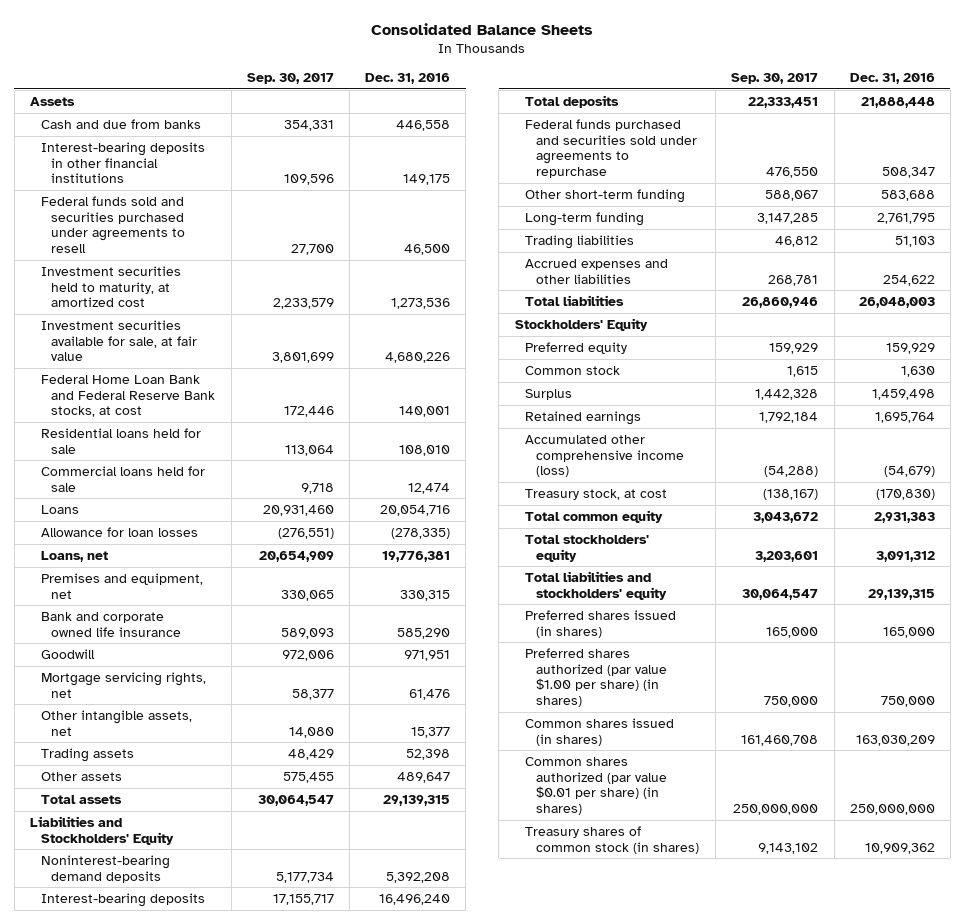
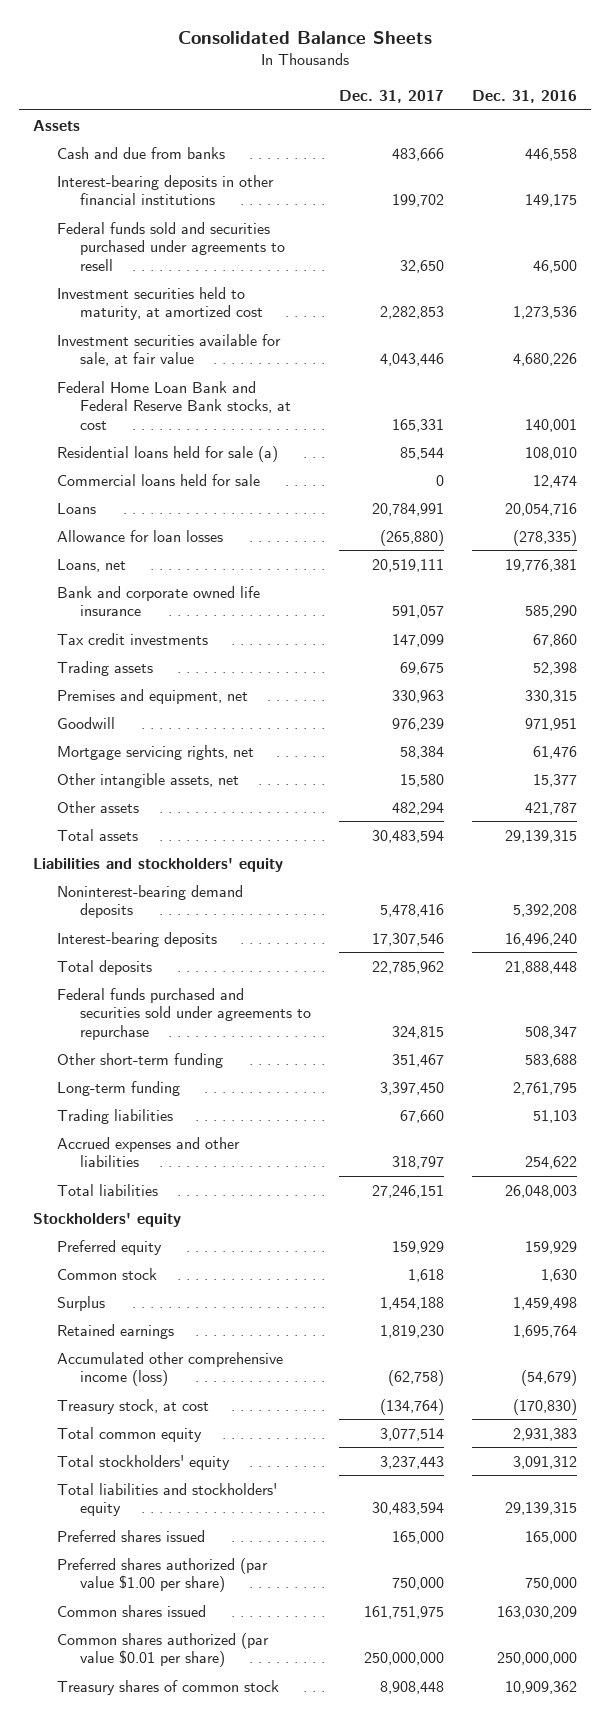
- | Sep. 30, 2017 | Dec. 31, 2016
+ | Dec. 31, 2017 | Dec. 31, 2016
- Residential loans held for sale | 113,064 | 108,010
+ Residential loans held for sale (a) | 85,544 | 108,010
+ Tax credit investments | 147,099 | 67,860
moved up: Trading assets | 69,675 | 52,398
moved down: Premises and equipment, net | 330,963 | 330,315
- Other assets | 575,455 | 489,647
+ Other assets | 482,294 | 421,787
- Liabilities and Stockholders' Equity
+ Liabilities and stockholders' equity
- Stockholders' Equity
+ Stockholders' equity
- Preferred shares issued (in shares) | 165,000 | 165,000
- Preferred shares authorized (par value $1.00 per share) (in shares) | 750,000 | 750,000
- Common shares issued (in shares) | 161,460,708 | 163,030,209
- Common shares authorized (par value $0.01 per share) (in shares) | 250,000,000 | 250,000,000
- Treasury shares of common stock (in shares) | 9,143,102 | 10,909,362
+ Preferred shares issued | 165,000 | 165,000
+ Preferred shares authorized (par value $1.00 per share) | 750,000 | 750,000
+ Common shares issued | 161,751,975 | 163,030,209
+ Common shares authorized (par value $0.01 per share) | 250,000,000 | 250,000,000
+ Treasury shares of common stock | 8,908,448 | 10,909,362

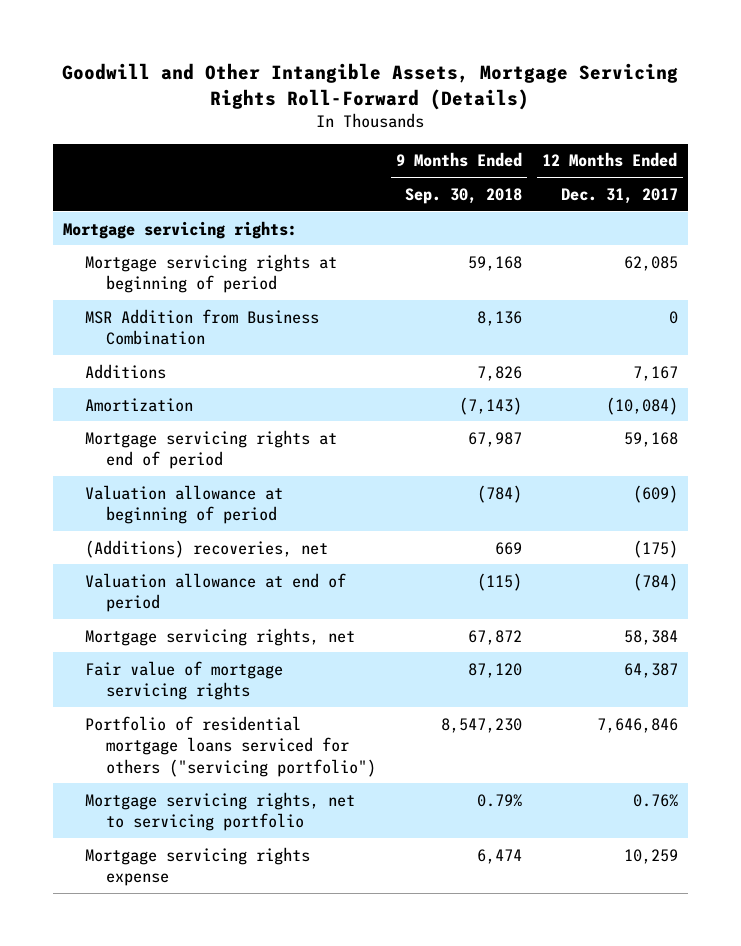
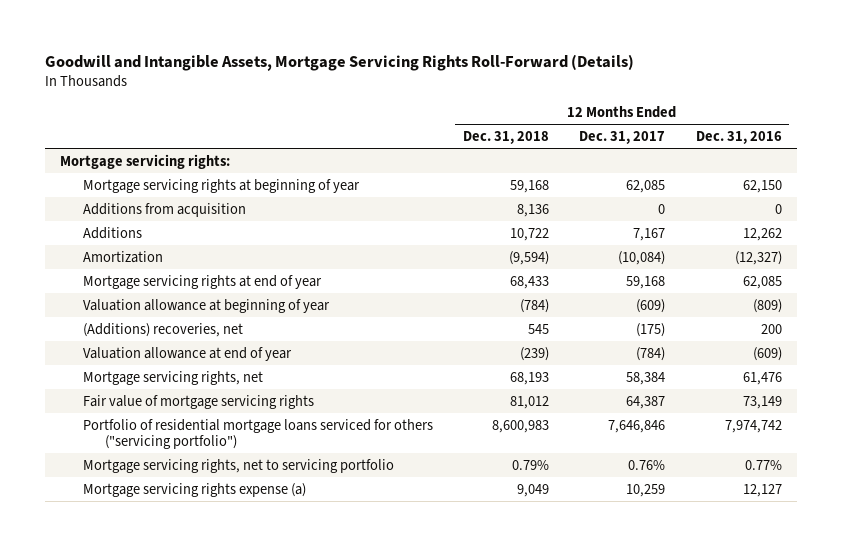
- Goodwill and Other Intangible Assets, Mortgage Servicing Rights Roll-Forward (Details)
+ Goodwill and Intangible Assets, Mortgage Servicing Rights Roll-Forward (Details)
- | 9 Months Ended Sep. 30, 2018 | 12 Months Ended Dec. 31, 2017
+ | 12 Months Ended Dec. 31, 2018 | 12 Months Ended Dec. 31, 2017 | 12 Months Ended Dec. 31, 2016
- Mortgage servicing rights at beginning of period | 59,168 | 62,085
- MSR Addition from Business Combination | 8,136 | 0
+ Mortgage servicing rights at beginning of year | 59,168 | 62,085 | 62,150
+ Additions from acquisition | 8,136 | 0 | 0
- Mortgage servicing rights at end of period | 67,987 | 59,168
- Valuation allowance at beginning of period | (784) | (609)
+ Mortgage servicing rights at end of year | 68,433 | 59,168 | 62,085
+ Valuation allowance at beginning of year | (784) | (609) | (809)
- Valuation allowance at end of period | (115) | (784)
+ Valuation allowance at end of year | (239) | (784) | (609)
- Mortgage servicing rights expense | 6,474 | 10,259
+ Mortgage servicing rights expense (a) | 9,049 | 10,259 | 12,127

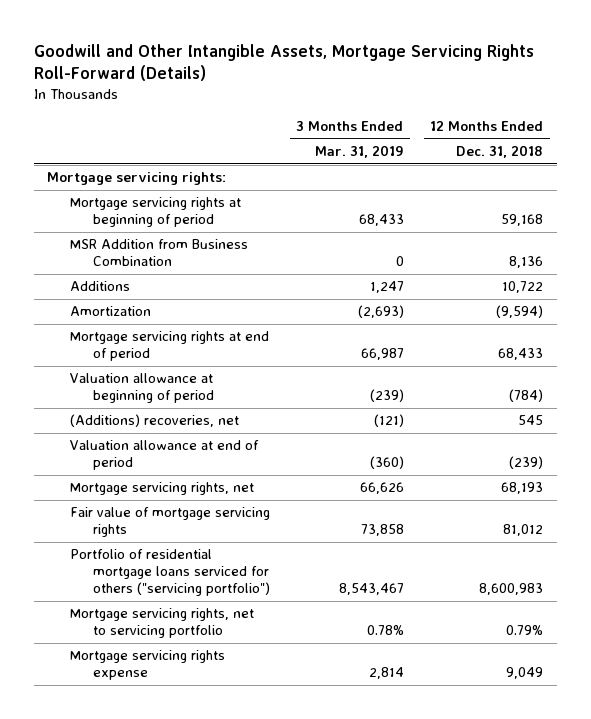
- Goodwill and Intangible Assets, Mortgage Servicing Rights Roll-Forward (Details)
+ Goodwill and Other Intangible Assets, Mortgage Servicing Rights Roll-Forward (Details)
- | 12 Months Ended Dec. 31, 2018 | 12 Months Ended Dec. 31, 2017 | 12 Months Ended Dec. 31, 2016
+ | 3 Months Ended Mar. 31, 2019 | 12 Months Ended Dec. 31, 2018
- Mortgage servicing rights at beginning of year | 59,168 | 62,085 | 62,150
- Additions from acquisition | 8,136 | 0 | 0
+ Mortgage servicing rights at beginning of period | 68,433 | 59,168
+ MSR Addition from Business Combination | 0 | 8,136
- Mortgage servicing rights at end of year | 68,433 | 59,168 | 62,085
- Valuation allowance at beginning of year | (784) | (609) | (809)
+ Mortgage servicing rights at end of period | 66,987 | 68,433
+ Valuation allowance at beginning of period | (239) | (784)
- Valuation allowance at end of year | (239) | (784) | (609)
+ Valuation allowance at end of period | (360) | (239)
- Mortgage servicing rights expense (a) | 9,049 | 10,259 | 12,127
+ Mortgage servicing rights expense | 2,814 | 9,049

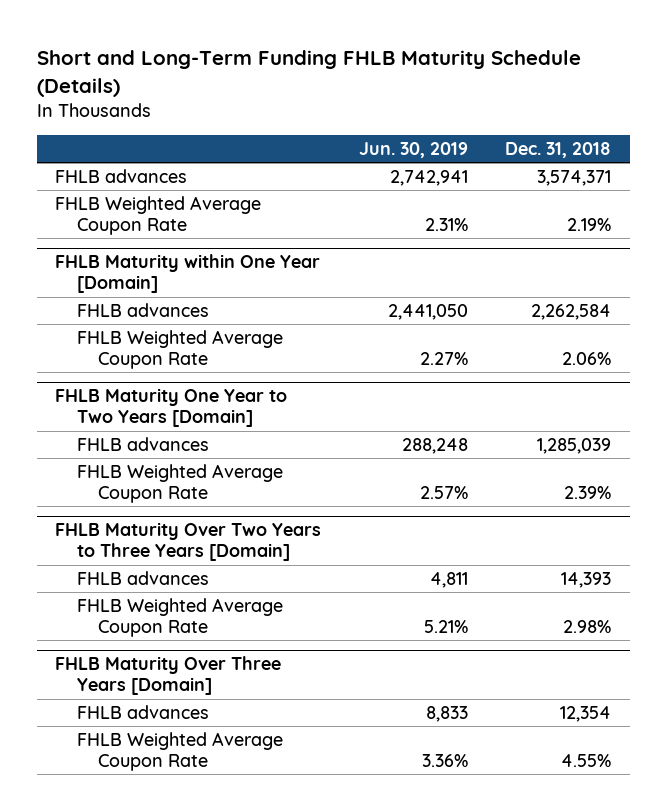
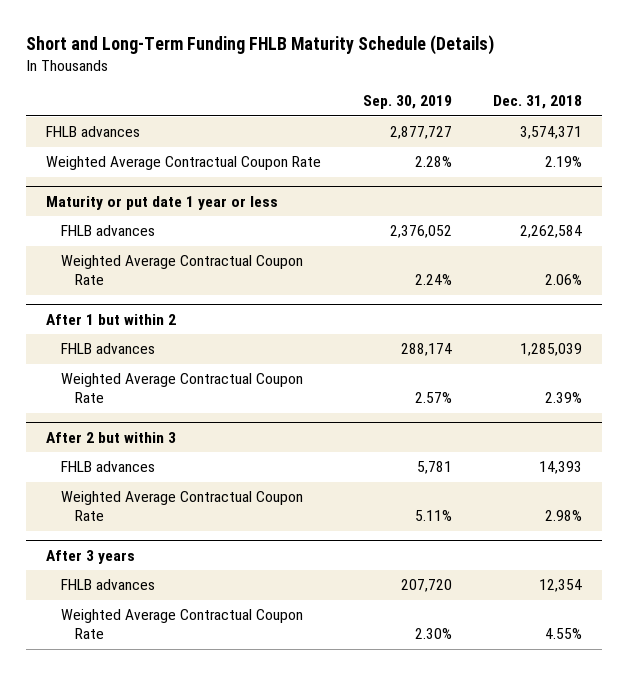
- | Jun. 30, 2019 | Dec. 31, 2018
+ | Sep. 30, 2019 | Dec. 31, 2018
- FHLB Weighted Average Coupon Rate | 2.31% | 2.19%
- FHLB Maturity within One Year [Domain]
+ Weighted Average Contractual Coupon Rate | 2.28% | 2.19%
+ Maturity or put date 1 year or less
- FHLB Weighted Average Coupon Rate | 2.27% | 2.06%
- FHLB Maturity One Year to Two Years [Domain]
+ Weighted Average Contractual Coupon Rate | 2.24% | 2.06%
+ After 1 but within 2
- FHLB Weighted Average Coupon Rate | 2.57% | 2.39%
- FHLB Maturity Over Two Years to Three Years [Domain]
+ Weighted Average Contractual Coupon Rate | 2.57% | 2.39%
+ After 2 but within 3
- FHLB Weighted Average Coupon Rate | 5.21% | 2.98%
- FHLB Maturity Over Three Years [Domain]
+ Weighted Average Contractual Coupon Rate | 5.11% | 2.98%
+ After 3 years
- FHLB Weighted Average Coupon Rate | 3.36% | 4.55%
+ Weighted Average Contractual Coupon Rate | 2.30% | 4.55%

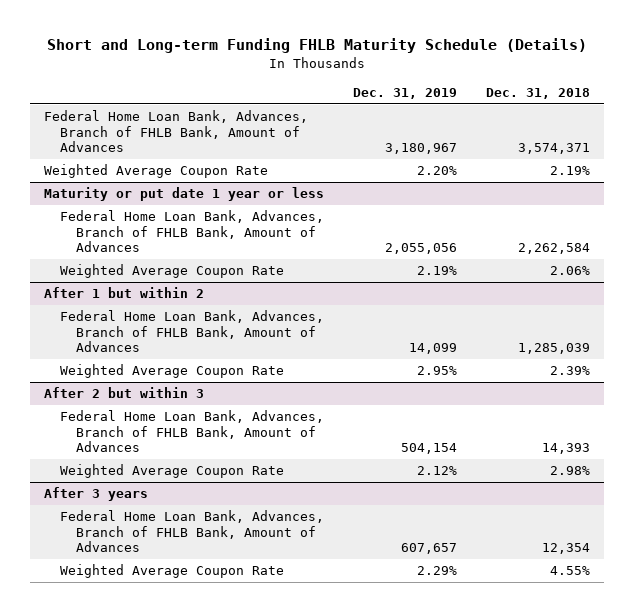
- Short and Long-Term Funding FHLB Maturity Schedule (Details)
+ Short and Long-term Funding FHLB Maturity Schedule (Details)
- | Sep. 30, 2019 | Dec. 31, 2018
+ | Dec. 31, 2019 | Dec. 31, 2018
- FHLB advances | 2,877,727 | 3,574,371
- Weighted Average Contractual Coupon Rate | 2.28% | 2.19%
+ Federal Home Loan Bank, Advances, Branch of FHLB Bank, Amount of Advances | 3,180,967 | 3,574,371
+ Weighted Average Coupon Rate | 2.20% | 2.19%
@ Maturity or put date 1 year or less
- FHLB advances | 2,376,052 | 2,262,584
- Weighted Average Contractual Coupon Rate | 2.24% | 2.06%
+ Federal Home Loan Bank, Advances, Branch of FHLB Bank, Amount of Advances | 2,055,056 | 2,262,584
+ Weighted Average Coupon Rate | 2.19% | 2.06%
@ After 1 but within 2
- FHLB advances | 288,174 | 1,285,039
- Weighted Average Contractual Coupon Rate | 2.57% | 2.39%
+ Federal Home Loan Bank, Advances, Branch of FHLB Bank, Amount of Advances | 14,099 | 1,285,039
+ Weighted Average Coupon Rate | 2.95% | 2.39%
@ After 2 but within 3
- FHLB advances | 5,781 | 14,393
- Weighted Average Contractual Coupon Rate | 5.11% | 2.98%
+ Federal Home Loan Bank, Advances, Branch of FHLB Bank, Amount of Advances | 504,154 | 14,393
+ Weighted Average Coupon Rate | 2.12% | 2.98%
@ After 3 years
- FHLB advances | 207,720 | 12,354
- Weighted Average Contractual Coupon Rate | 2.30% | 4.55%
+ Federal Home Loan Bank, Advances, Branch of FHLB Bank, Amount of Advances | 607,657 | 12,354
+ Weighted Average Coupon Rate | 2.29% | 4.55%

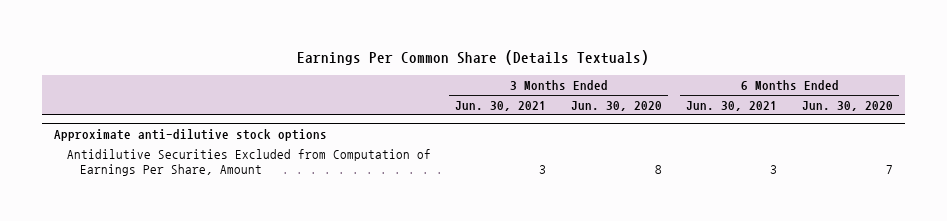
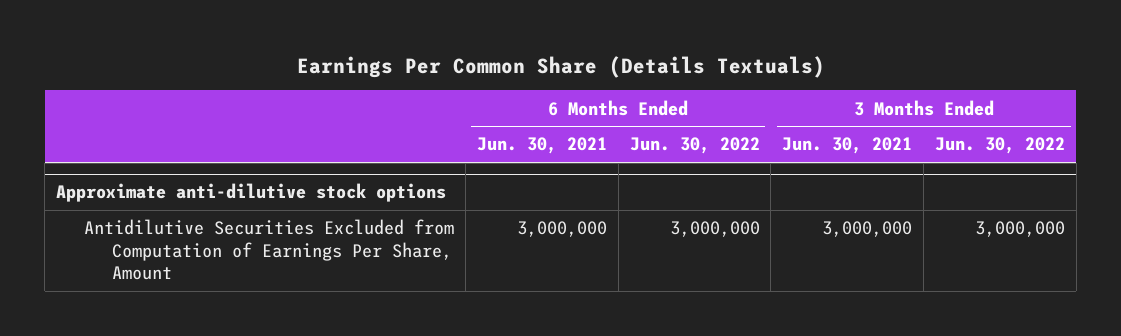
- | 3 Months Ended Jun. 30, 2021 | 3 Months Ended Jun. 30, 2020 | 6 Months Ended Jun. 30, 2021 | 6 Months Ended Jun. 30, 2020
+ | 6 Months Ended Jun. 30, 2021 | 6 Months Ended Jun. 30, 2022 | 3 Months Ended Jun. 30, 2021 | 3 Months Ended Jun. 30, 2022
@ Approximate anti-dilutive stock options
- Antidilutive Securities Excluded from Computation of Earnings Per Share, Amount | 3 | 8 | 3 | 7
+ Antidilutive Securities Excluded from Computation of Earnings Per Share, Amount | 3,000,000 | 3,000,000 | 3,000,000 | 3,000,000

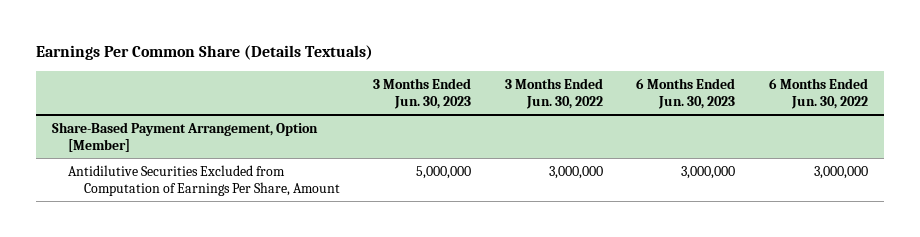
- | 6 Months Ended Jun. 30, 2021 | 6 Months Ended Jun. 30, 2022 | 3 Months Ended Jun. 30, 2021 | 3 Months Ended Jun. 30, 2022
+ | 3 Months Ended Jun. 30, 2023 | 3 Months Ended Jun. 30, 2022 | 6 Months Ended Jun. 30, 2023 | 6 Months Ended Jun. 30, 2022
- Approximate anti-dilutive stock options
+ Share-Based Payment Arrangement, Option [Member]

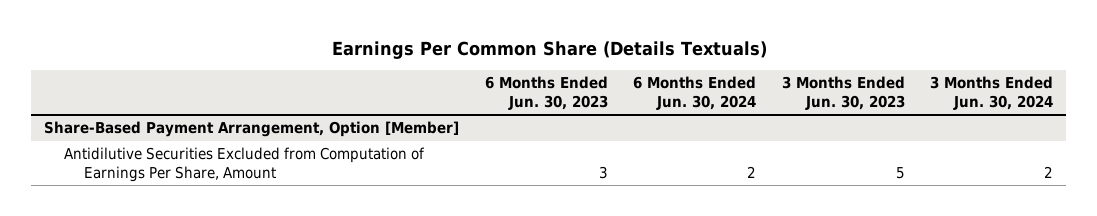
- | 3 Months Ended Jun. 30, 2023 | 3 Months Ended Jun. 30, 2022 | 6 Months Ended Jun. 30, 2023 | 6 Months Ended Jun. 30, 2022
+ | 6 Months Ended Jun. 30, 2023 | 6 Months Ended Jun. 30, 2024 | 3 Months Ended Jun. 30, 2023 | 3 Months Ended Jun. 30, 2024
@ Share-Based Payment Arrangement, Option [Member]
- Antidilutive Securities Excluded from Computation of Earnings Per Share, Amount | 5,000,000 | 3,000,000 | 3,000,000 | 3,000,000
+ Antidilutive Securities Excluded from Computation of Earnings Per Share, Amount | 3 | 2 | 5 | 2

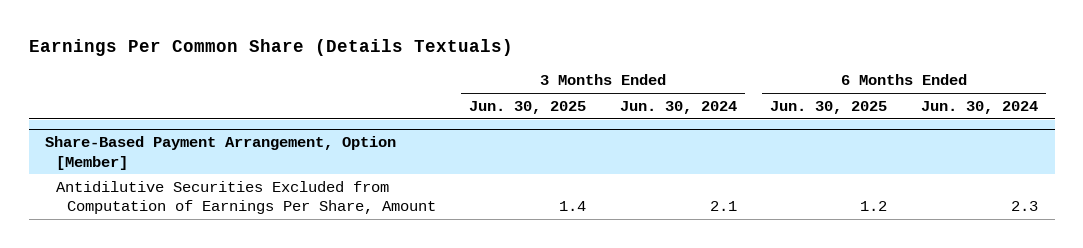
- | 6 Months Ended Jun. 30, 2023 | 6 Months Ended Jun. 30, 2024 | 3 Months Ended Jun. 30, 2023 | 3 Months Ended Jun. 30, 2024
+ | 3 Months Ended Jun. 30, 2025 | 3 Months Ended Jun. 30, 2024 | 6 Months Ended Jun. 30, 2025 | 6 Months Ended Jun. 30, 2024
@ Share-Based Payment Arrangement, Option [Member]
- Antidilutive Securities Excluded from Computation of Earnings Per Share, Amount | 3 | 2 | 5 | 2
+ Antidilutive Securities Excluded from Computation of Earnings Per Share, Amount | 1.4 | 2.1 | 1.2 | 2.3

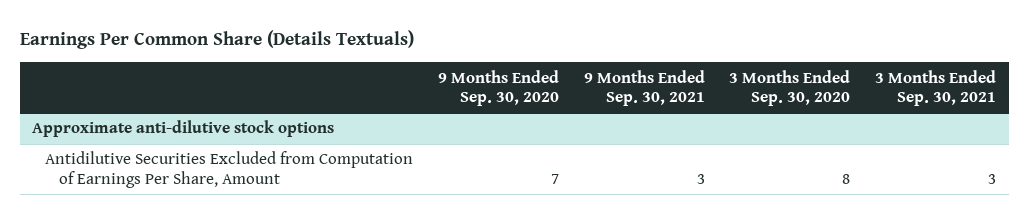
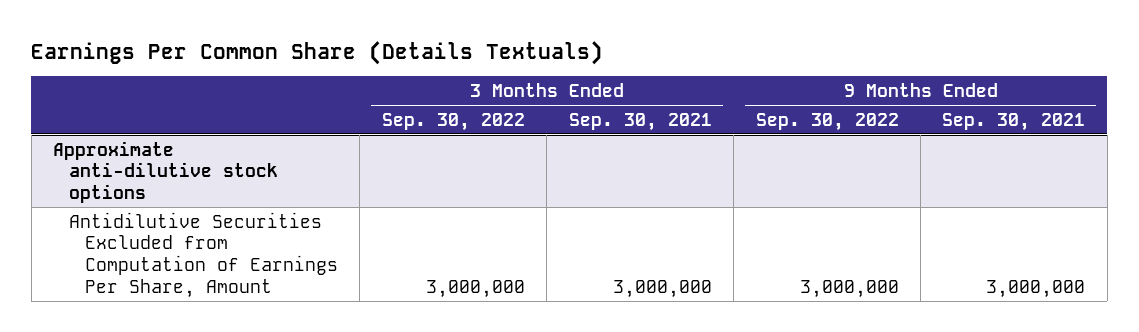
- | 9 Months Ended Sep. 30, 2020 | 9 Months Ended Sep. 30, 2021 | 3 Months Ended Sep. 30, 2020 | 3 Months Ended Sep. 30, 2021
+ | 3 Months Ended Sep. 30, 2022 | 3 Months Ended Sep. 30, 2021 | 9 Months Ended Sep. 30, 2022 | 9 Months Ended Sep. 30, 2021
@ Approximate anti-dilutive stock options
- Antidilutive Securities Excluded from Computation of Earnings Per Share, Amount | 7 | 3 | 8 | 3
+ Antidilutive Securities Excluded from Computation of Earnings Per Share, Amount | 3,000,000 | 3,000,000 | 3,000,000 | 3,000,000

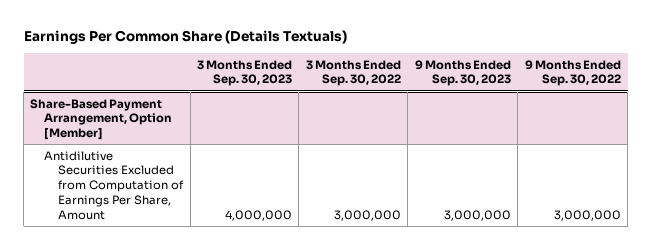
- | 3 Months Ended Sep. 30, 2022 | 3 Months Ended Sep. 30, 2021 | 9 Months Ended Sep. 30, 2022 | 9 Months Ended Sep. 30, 2021
+ | 3 Months Ended Sep. 30, 2023 | 3 Months Ended Sep. 30, 2022 | 9 Months Ended Sep. 30, 2023 | 9 Months Ended Sep. 30, 2022
- Approximate anti-dilutive stock options
+ Share-Based Payment Arrangement, Option [Member]

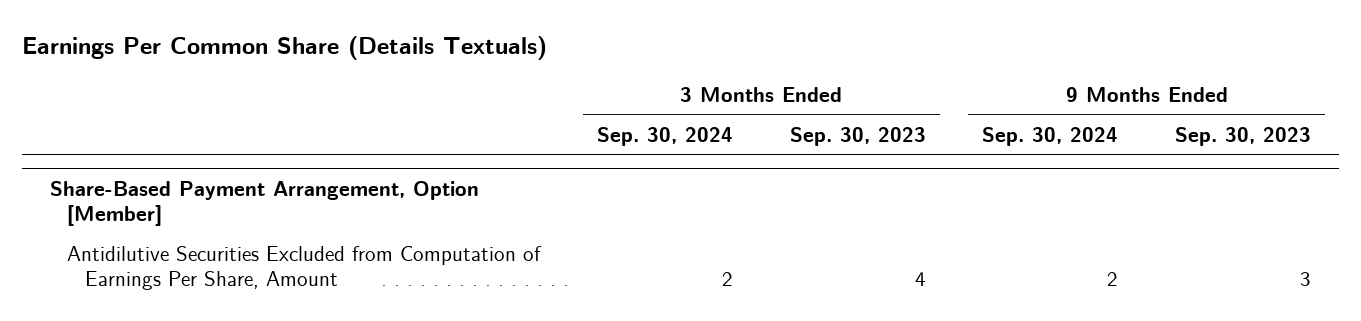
- | 3 Months Ended Sep. 30, 2023 | 3 Months Ended Sep. 30, 2022 | 9 Months Ended Sep. 30, 2023 | 9 Months Ended Sep. 30, 2022
+ | 3 Months Ended Sep. 30, 2024 | 3 Months Ended Sep. 30, 2023 | 9 Months Ended Sep. 30, 2024 | 9 Months Ended Sep. 30, 2023
@ Share-Based Payment Arrangement, Option [Member]
- Antidilutive Securities Excluded from Computation of Earnings Per Share, Amount | 4,000,000 | 3,000,000 | 3,000,000 | 3,000,000
+ Antidilutive Securities Excluded from Computation of Earnings Per Share, Amount | 2 | 4 | 2 | 3

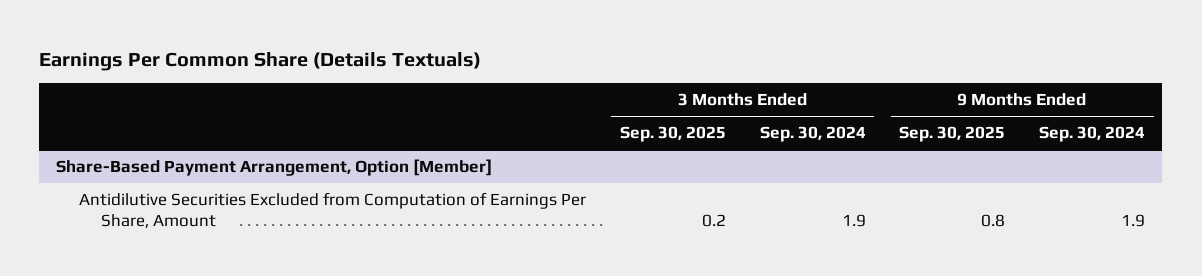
- | 3 Months Ended Sep. 30, 2024 | 3 Months Ended Sep. 30, 2023 | 9 Months Ended Sep. 30, 2024 | 9 Months Ended Sep. 30, 2023
+ | 3 Months Ended Sep. 30, 2025 | 3 Months Ended Sep. 30, 2024 | 9 Months Ended Sep. 30, 2025 | 9 Months Ended Sep. 30, 2024
@ Share-Based Payment Arrangement, Option [Member]
- Antidilutive Securities Excluded from Computation of Earnings Per Share, Amount | 2 | 4 | 2 | 3
+ Antidilutive Securities Excluded from Computation of Earnings Per Share, Amount | 0.2 | 1.9 | 0.8 | 1.9

